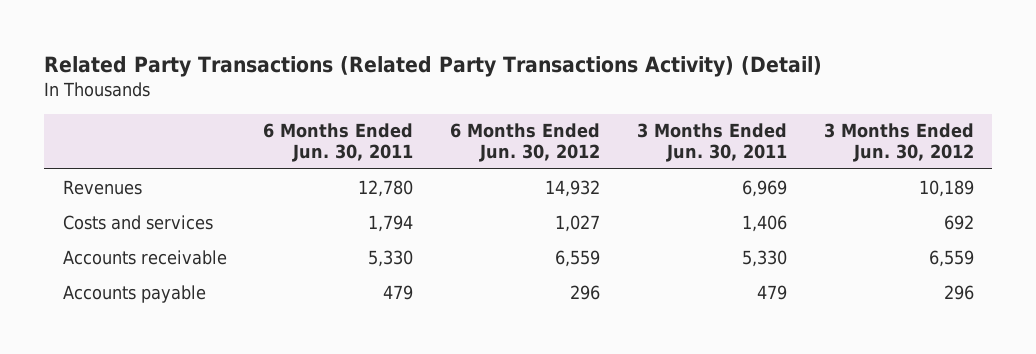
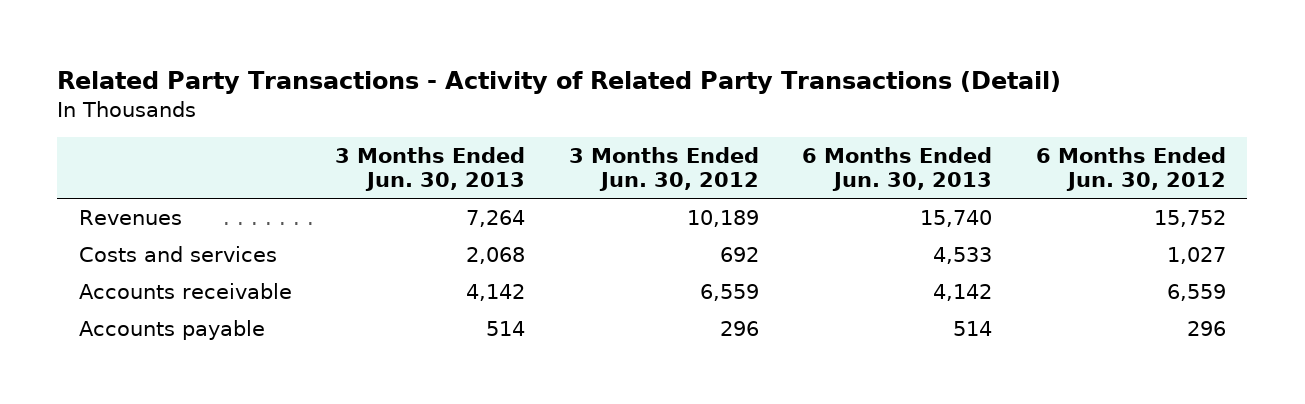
- Related Party Transactions (Related Party Transactions Activity) (Detail)
+ Related Party Transactions - Activity of Related Party Transactions (Detail)
- | 6 Months Ended Jun. 30, 2011 | 6 Months Ended Jun. 30, 2012 | 3 Months Ended Jun. 30, 2011 | 3 Months Ended Jun. 30, 2012
+ | 3 Months Ended Jun. 30, 2013 | 3 Months Ended Jun. 30, 2012 | 6 Months Ended Jun. 30, 2013 | 6 Months Ended Jun. 30, 2012
- Revenues | 12,780 | 14,932 | 6,969 | 10,189
+ Revenues | 7,264 | 10,189 | 15,740 | 15,752

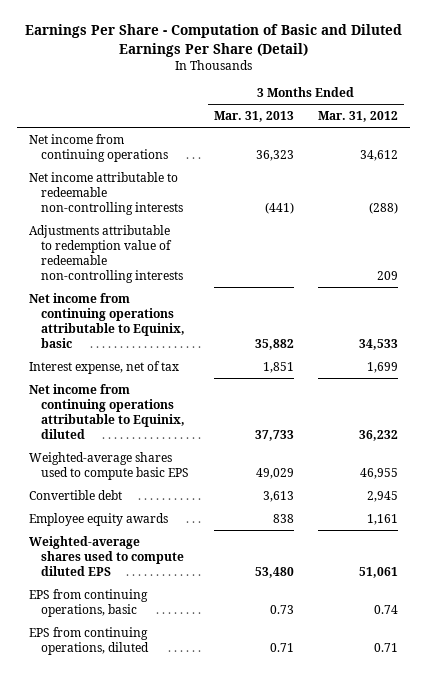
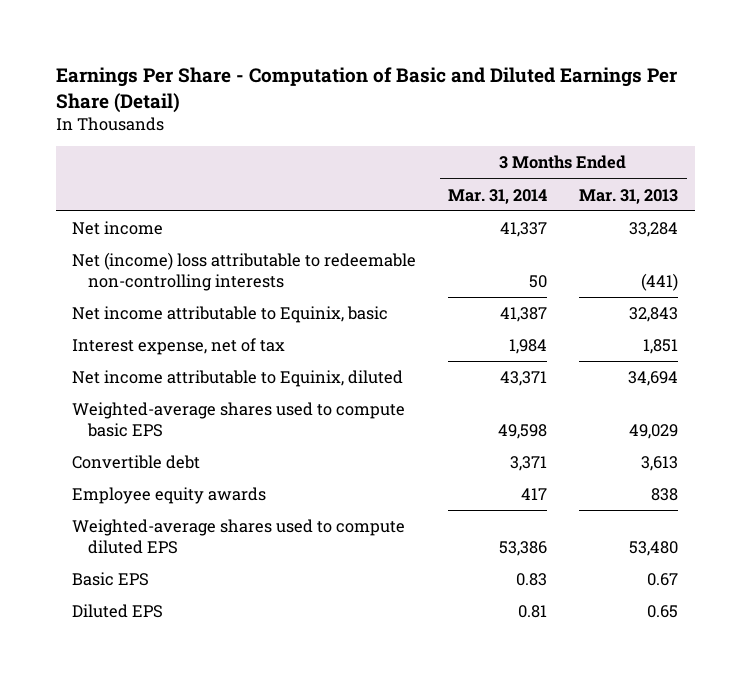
- | 3 Months Ended Mar. 31, 2013 | 3 Months Ended Mar. 31, 2012
+ | 3 Months Ended Mar. 31, 2014 | 3 Months Ended Mar. 31, 2013
- Net income from continuing operations | 36,323 | 34,612
- Net income attributable to redeemable non-controlling interests | (441) | (288)
- Adjustments attributable to redemption value of redeemable non-controlling interests | | 209
- Net income from continuing operations attributable to Equinix, basic | 35,882 | 34,533
+ Net income | 41,337 | 33,284
+ Net (income) loss attributable to redeemable non-controlling interests | 50 | (441)
+ Net income attributable to Equinix, basic | 41,387 | 32,843
- Net income from continuing operations attributable to Equinix, diluted | 37,733 | 36,232
+ Net income attributable to Equinix, diluted | 43,371 | 34,694
- EPS from continuing operations, basic | 0.73 | 0.74
- EPS from continuing operations, diluted | 0.71 | 0.71
+ Basic EPS | 0.83 | 0.67
+ Diluted EPS | 0.81 | 0.65

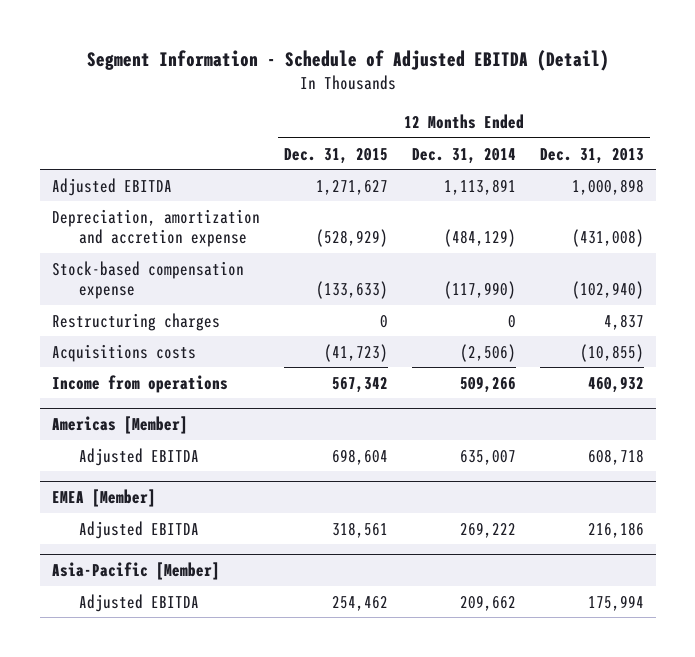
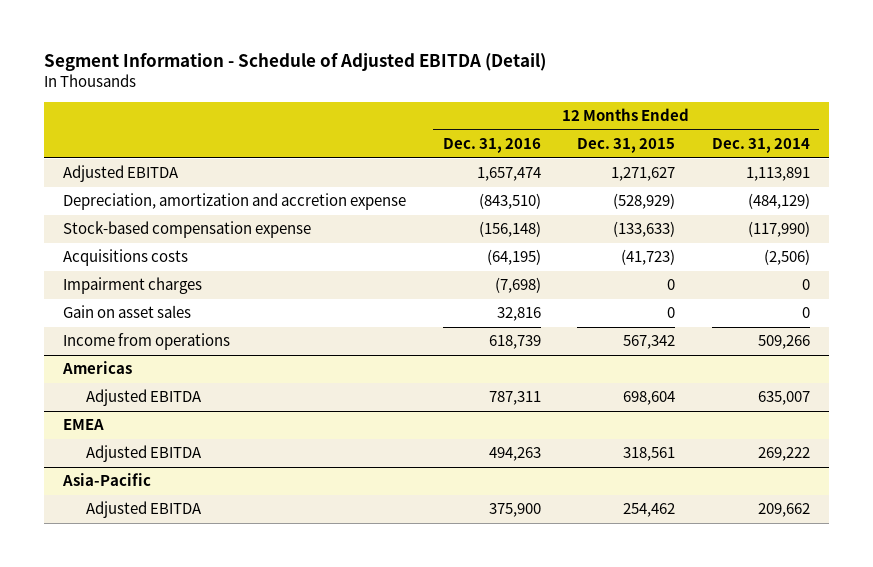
- | 12 Months Ended Dec. 31, 2015 | 12 Months Ended Dec. 31, 2014 | 12 Months Ended Dec. 31, 2013
+ | 12 Months Ended Dec. 31, 2016 | 12 Months Ended Dec. 31, 2015 | 12 Months Ended Dec. 31, 2014
- Restructuring charges | 0 | 0 | 4,837
+ Impairment charges | (7,698) | 0 | 0
+ Gain on asset sales | 32,816 | 0 | 0
- Americas [Member]
+ Americas
- EMEA [Member]
+ EMEA
- Asia-Pacific [Member]
+ Asia-Pacific

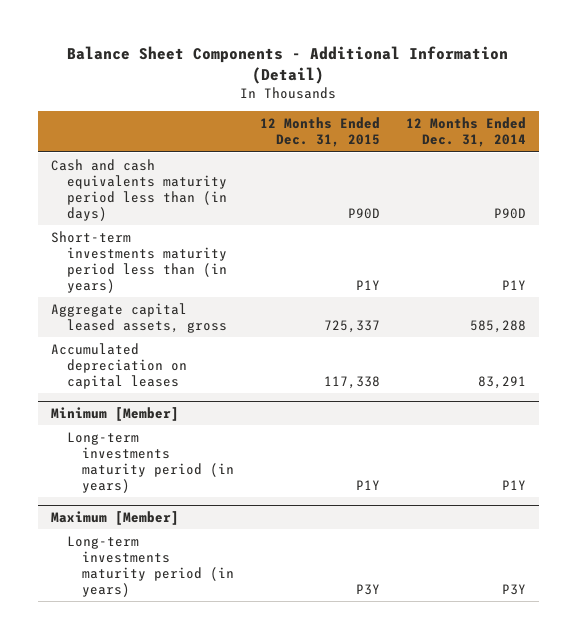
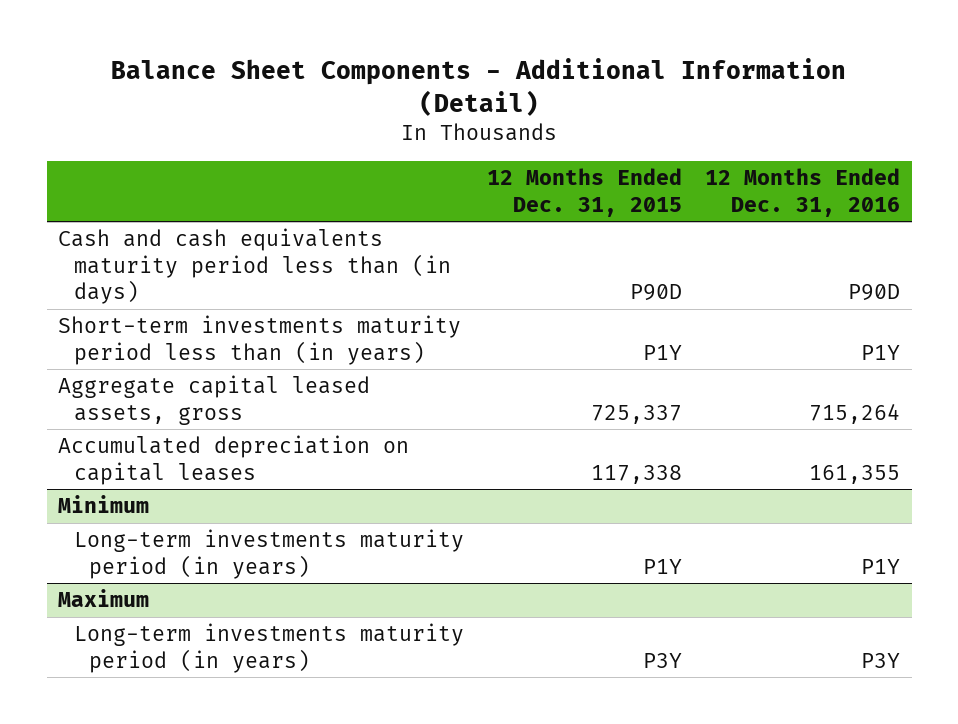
- | 12 Months Ended Dec. 31, 2015 | 12 Months Ended Dec. 31, 2014
+ | 12 Months Ended Dec. 31, 2015 | 12 Months Ended Dec. 31, 2016
- Minimum [Member]
+ Minimum
- Maximum [Member]
+ Maximum

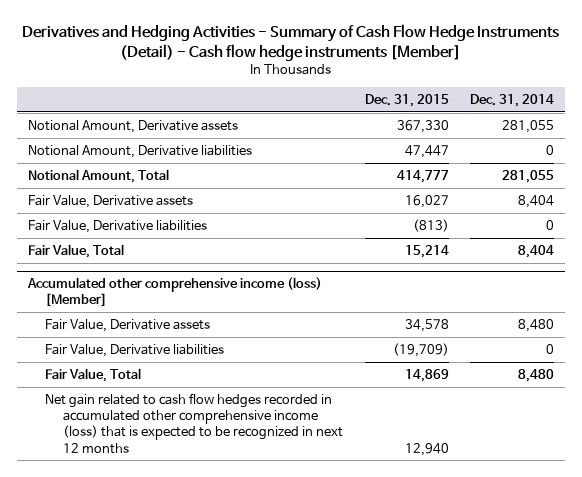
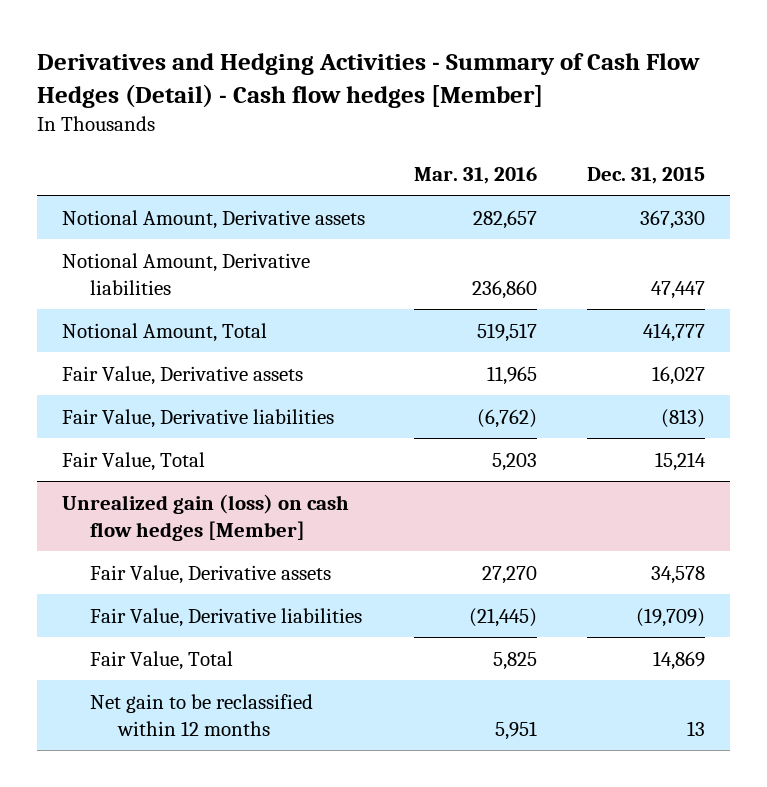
- Derivatives and Hedging Activities - Summary of Cash Flow Hedge Instruments (Detail) - Cash flow hedge instruments [Member]
+ Derivatives and Hedging Activities - Summary of Cash Flow Hedges (Detail) - Cash flow hedges [Member]
- | Dec. 31, 2015 | Dec. 31, 2014
+ | Mar. 31, 2016 | Dec. 31, 2015
- Accumulated other comprehensive income (loss) [Member]
+ Unrealized gain (loss) on cash flow hedges [Member]
- Net gain related to cash flow hedges recorded in accumulated other comprehensive income (loss) that is expected to be recognized in next 12 months | 12,940 |
+ Net gain to be reclassified within 12 months | 5,951 | 13

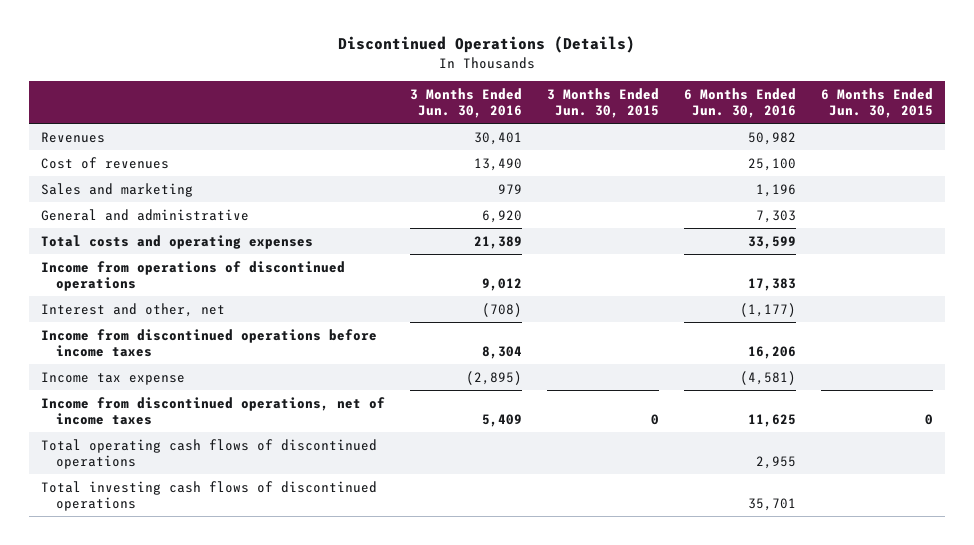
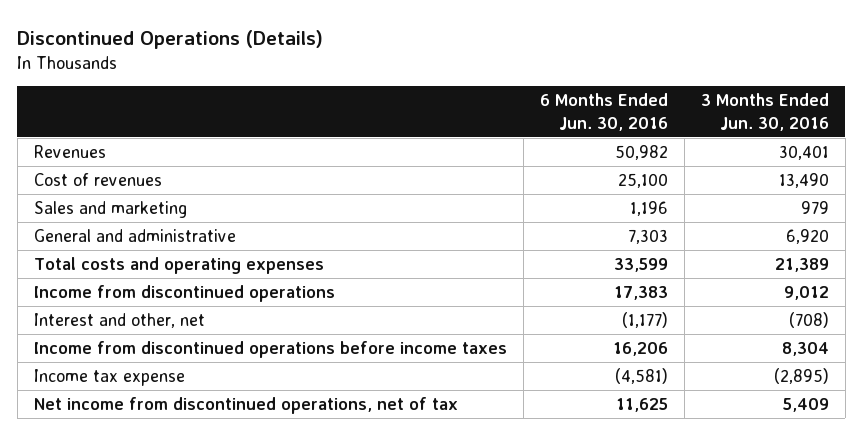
- | 3 Months Ended Jun. 30, 2016 | 3 Months Ended Jun. 30, 2015 | 6 Months Ended Jun. 30, 2016 | 6 Months Ended Jun. 30, 2015
+ | 6 Months Ended Jun. 30, 2016 | 3 Months Ended Jun. 30, 2016
- Income from operations of discontinued operations | 9,012 | | 17,383 |
+ Income from discontinued operations | 17,383 | 9,012
- Income from discontinued operations, net of income taxes | 5,409 | 0 | 11,625 | 0
- Total operating cash flows of discontinued operations | | | 2,955 |
- Total investing cash flows of discontinued operations | | | 35,701 |
+ Net income from discontinued operations, net of tax | 11,625 | 5,409

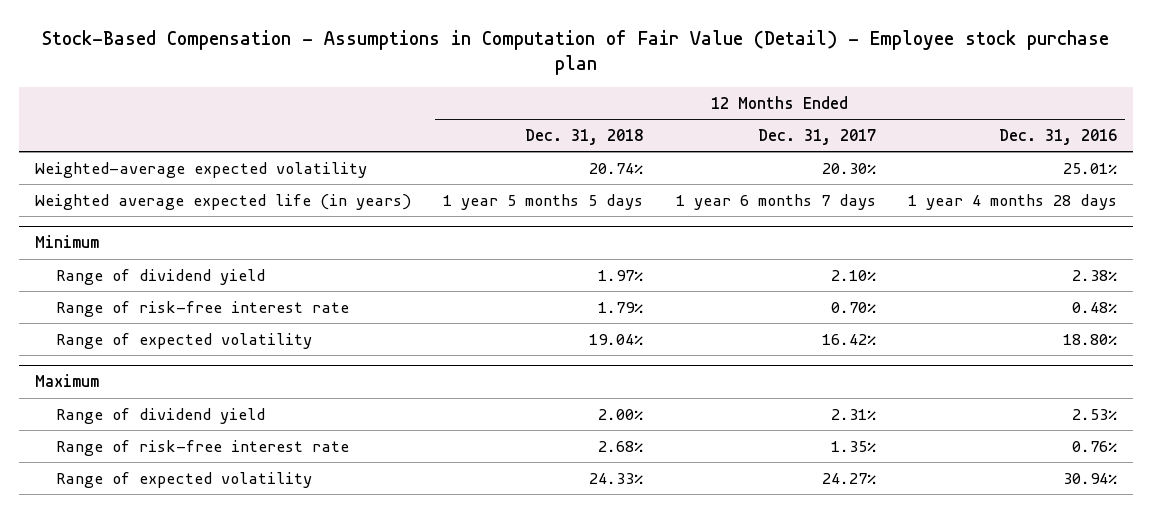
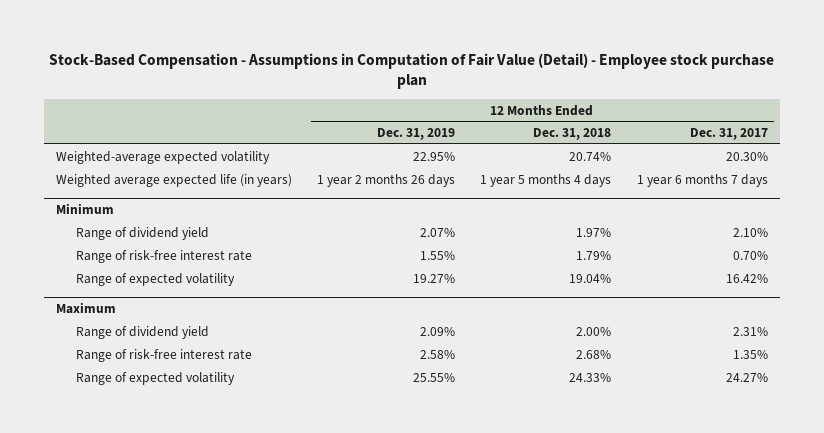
- | 12 Months Ended Dec. 31, 2018 | 12 Months Ended Dec. 31, 2017 | 12 Months Ended Dec. 31, 2016
+ | 12 Months Ended Dec. 31, 2019 | 12 Months Ended Dec. 31, 2018 | 12 Months Ended Dec. 31, 2017
- Weighted average expected life (in years) | 1 year 5 months 5 days | 1 year 6 months 7 days | 1 year 4 months 28 days
+ Weighted average expected life (in years) | 1 year 2 months 26 days | 1 year 5 months 4 days | 1 year 6 months 7 days

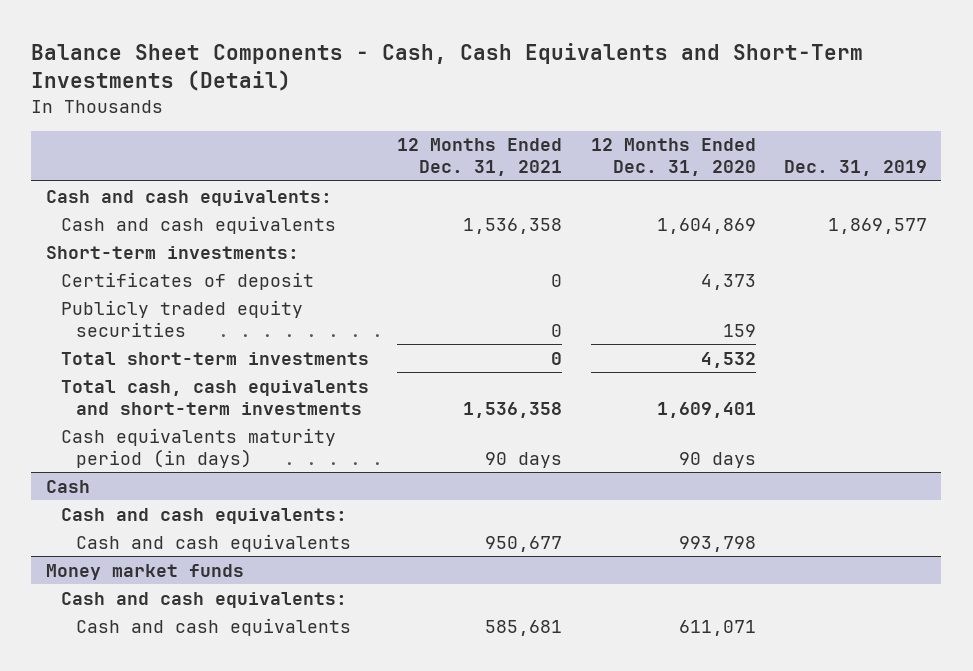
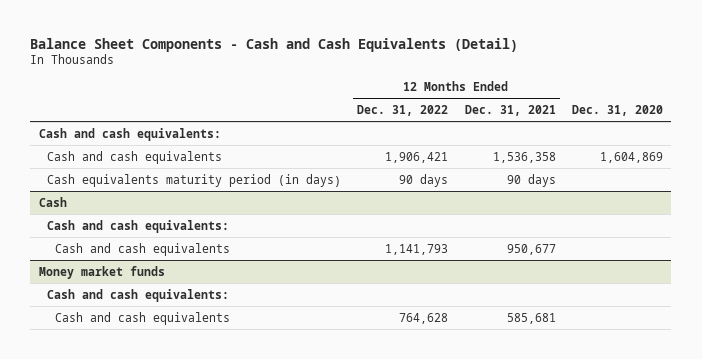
- Balance Sheet Components - Cash, Cash Equivalents and Short-Term Investments (Detail)
+ Balance Sheet Components - Cash and Cash Equivalents (Detail)
- | 12 Months Ended Dec. 31, 2021 | 12 Months Ended Dec. 31, 2020 | Dec. 31, 2019
+ | 12 Months Ended Dec. 31, 2022 | 12 Months Ended Dec. 31, 2021 | Dec. 31, 2020
- Short-term investments:
- Certificates of deposit | 0 | 4,373 |
- Publicly traded equity securities | 0 | 159 |
- Total short-term investments | 0 | 4,532 |
- Total cash, cash equivalents and short-term investments | 1,536,358 | 1,609,401 |

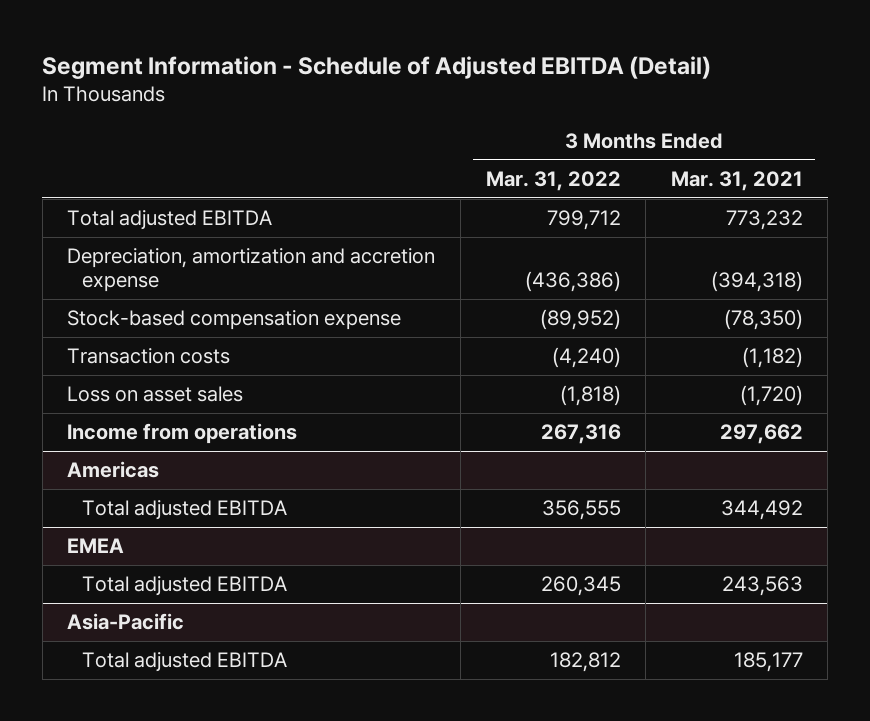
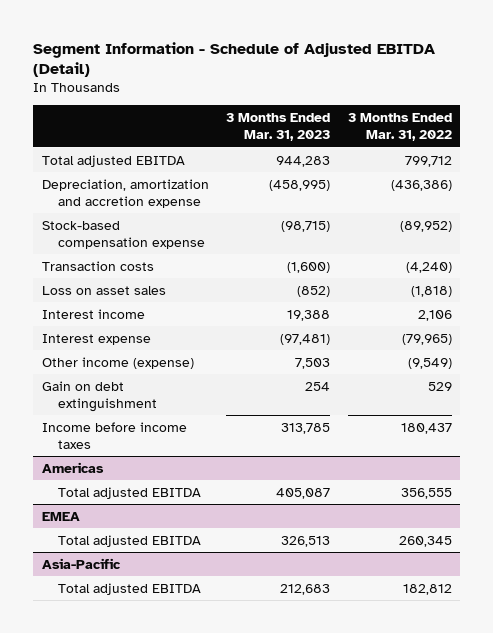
- | 3 Months Ended Mar. 31, 2022 | 3 Months Ended Mar. 31, 2021
+ | 3 Months Ended Mar. 31, 2023 | 3 Months Ended Mar. 31, 2022
- Income from operations | 267,316 | 297,662
+ Interest income | 19,388 | 2,106
+ Interest expense | (97,481) | (79,965)
+ Other income (expense) | 7,503 | (9,549)
+ Gain on debt extinguishment | 254 | 529
+ Income before income taxes | 313,785 | 180,437

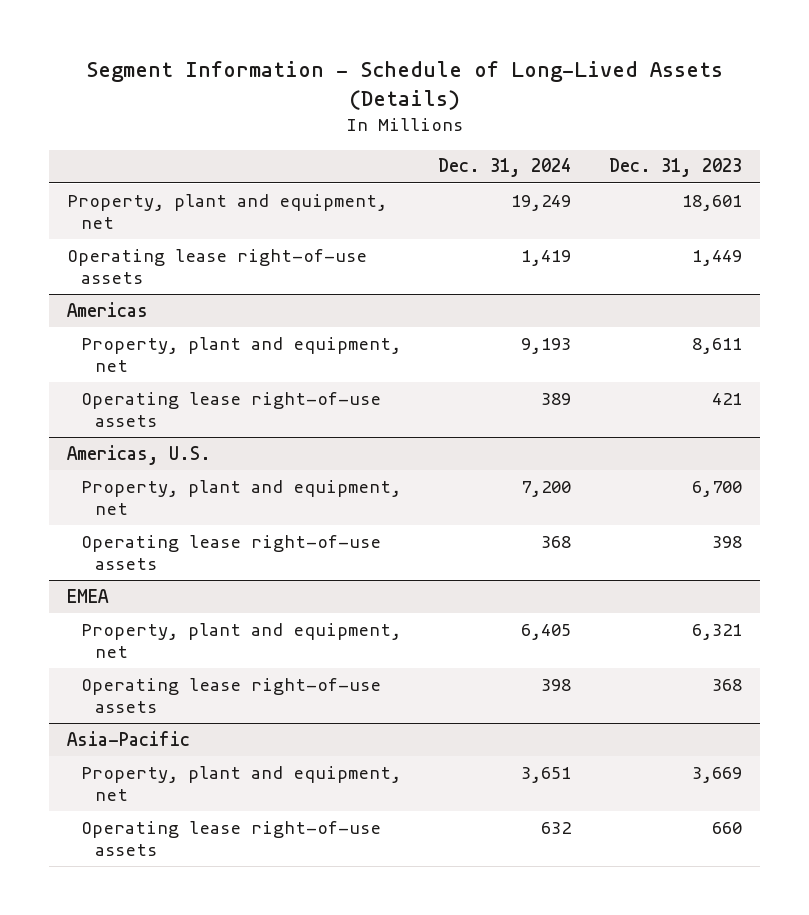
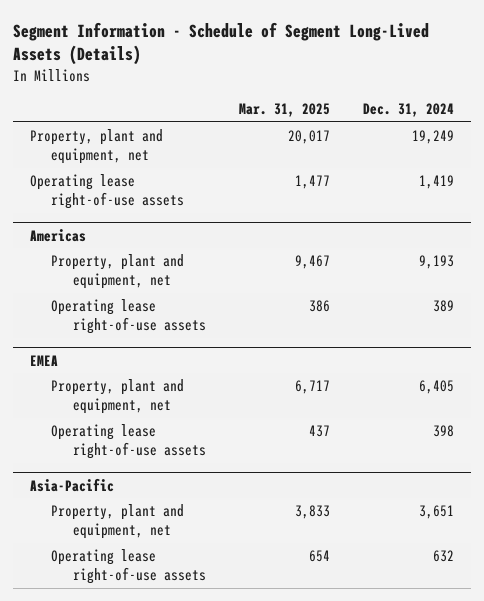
- Segment Information - Schedule of Long-Lived Assets (Details)
+ Segment Information - Schedule of Segment Long-Lived Assets (Details)
- | Dec. 31, 2024 | Dec. 31, 2023
+ | Mar. 31, 2025 | Dec. 31, 2024
- Americas, U.S.
- Property, plant and equipment, net | 7,200 | 6,700
- Operating lease right-of-use assets | 368 | 398

